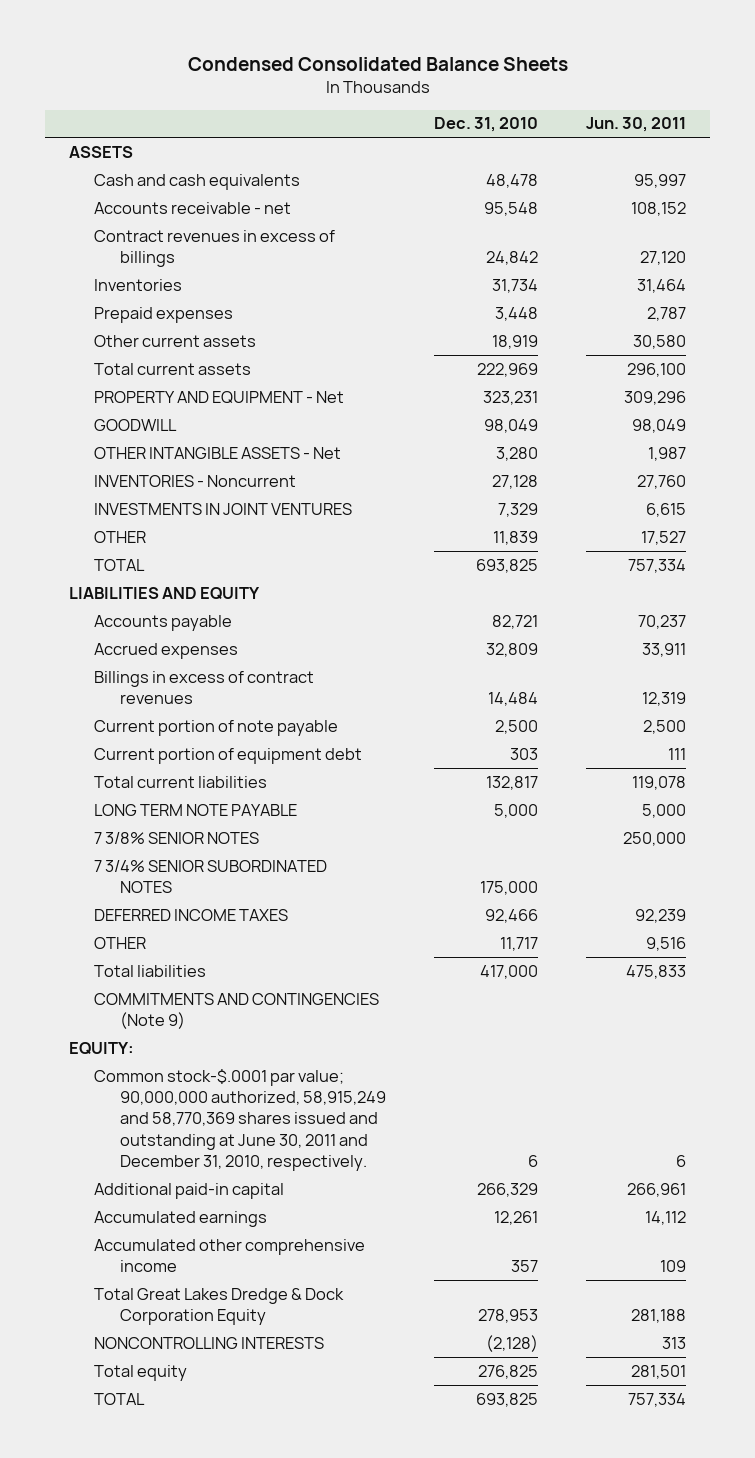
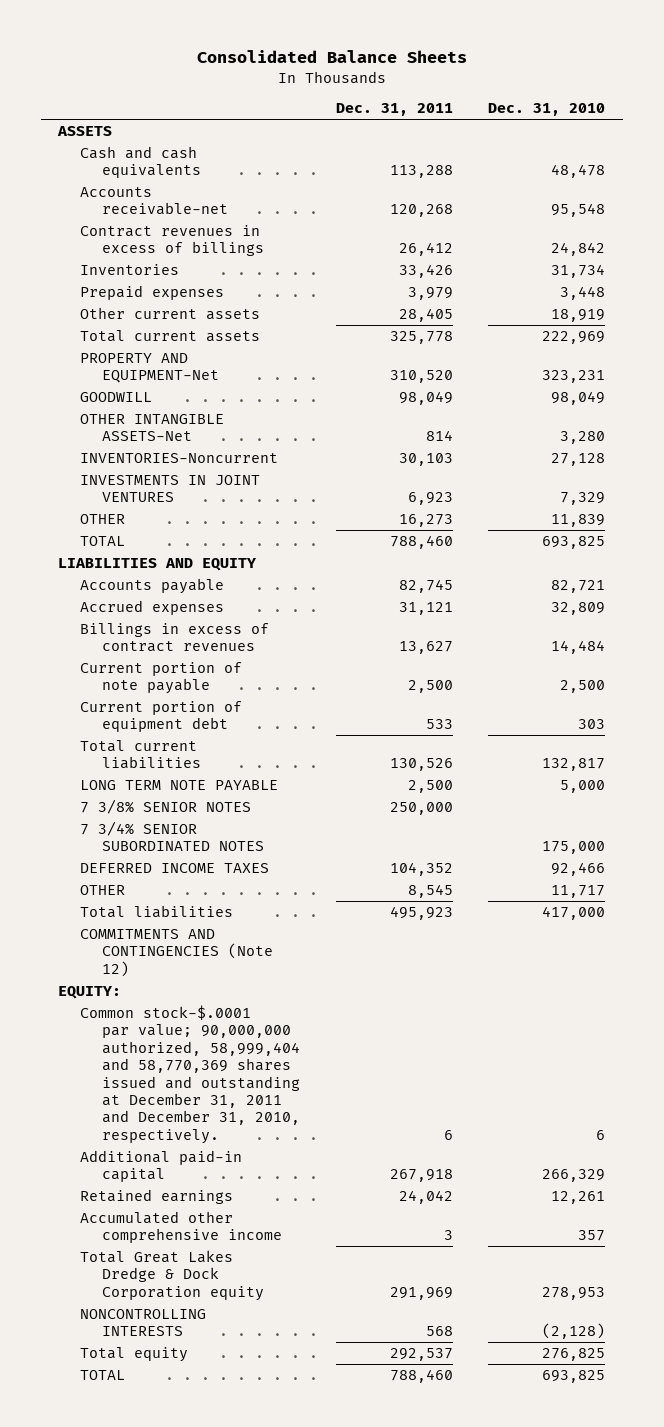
- Condensed Consolidated Balance Sheets
+ Consolidated Balance Sheets
- | Dec. 31, 2010 | Jun. 30, 2011
+ | Dec. 31, 2011 | Dec. 31, 2010
- Accounts receivable - net | 95,548 | 108,152
+ Accounts receivable-net | 120,268 | 95,548
- PROPERTY AND EQUIPMENT - Net | 323,231 | 309,296
+ PROPERTY AND EQUIPMENT-Net | 310,520 | 323,231
- OTHER INTANGIBLE ASSETS - Net | 3,280 | 1,987
- INVENTORIES - Noncurrent | 27,128 | 27,760
+ OTHER INTANGIBLE ASSETS-Net | 814 | 3,280
+ INVENTORIES-Noncurrent | 30,103 | 27,128
- COMMITMENTS AND CONTINGENCIES (Note 9)
+ COMMITMENTS AND CONTINGENCIES (Note 12)
- Common stock-$.0001 par value; 90,000,000 authorized, 58,915,249 and 58,770,369 shares issued and outstanding at June 30, 2011 and December 31, 2010, respectively. | 6 | 6
+ Common stock-$.0001 par value; 90,000,000 authorized, 58,999,404 and 58,770,369 shares issued and outstanding at December 31, 2011 and December 31, 2010, respectively. | 6 | 6
- Accumulated earnings | 12,261 | 14,112
+ Retained earnings | 24,042 | 12,261
- Total Great Lakes Dredge & Dock Corporation Equity | 278,953 | 281,188
+ Total Great Lakes Dredge & Dock Corporation equity | 291,969 | 278,953

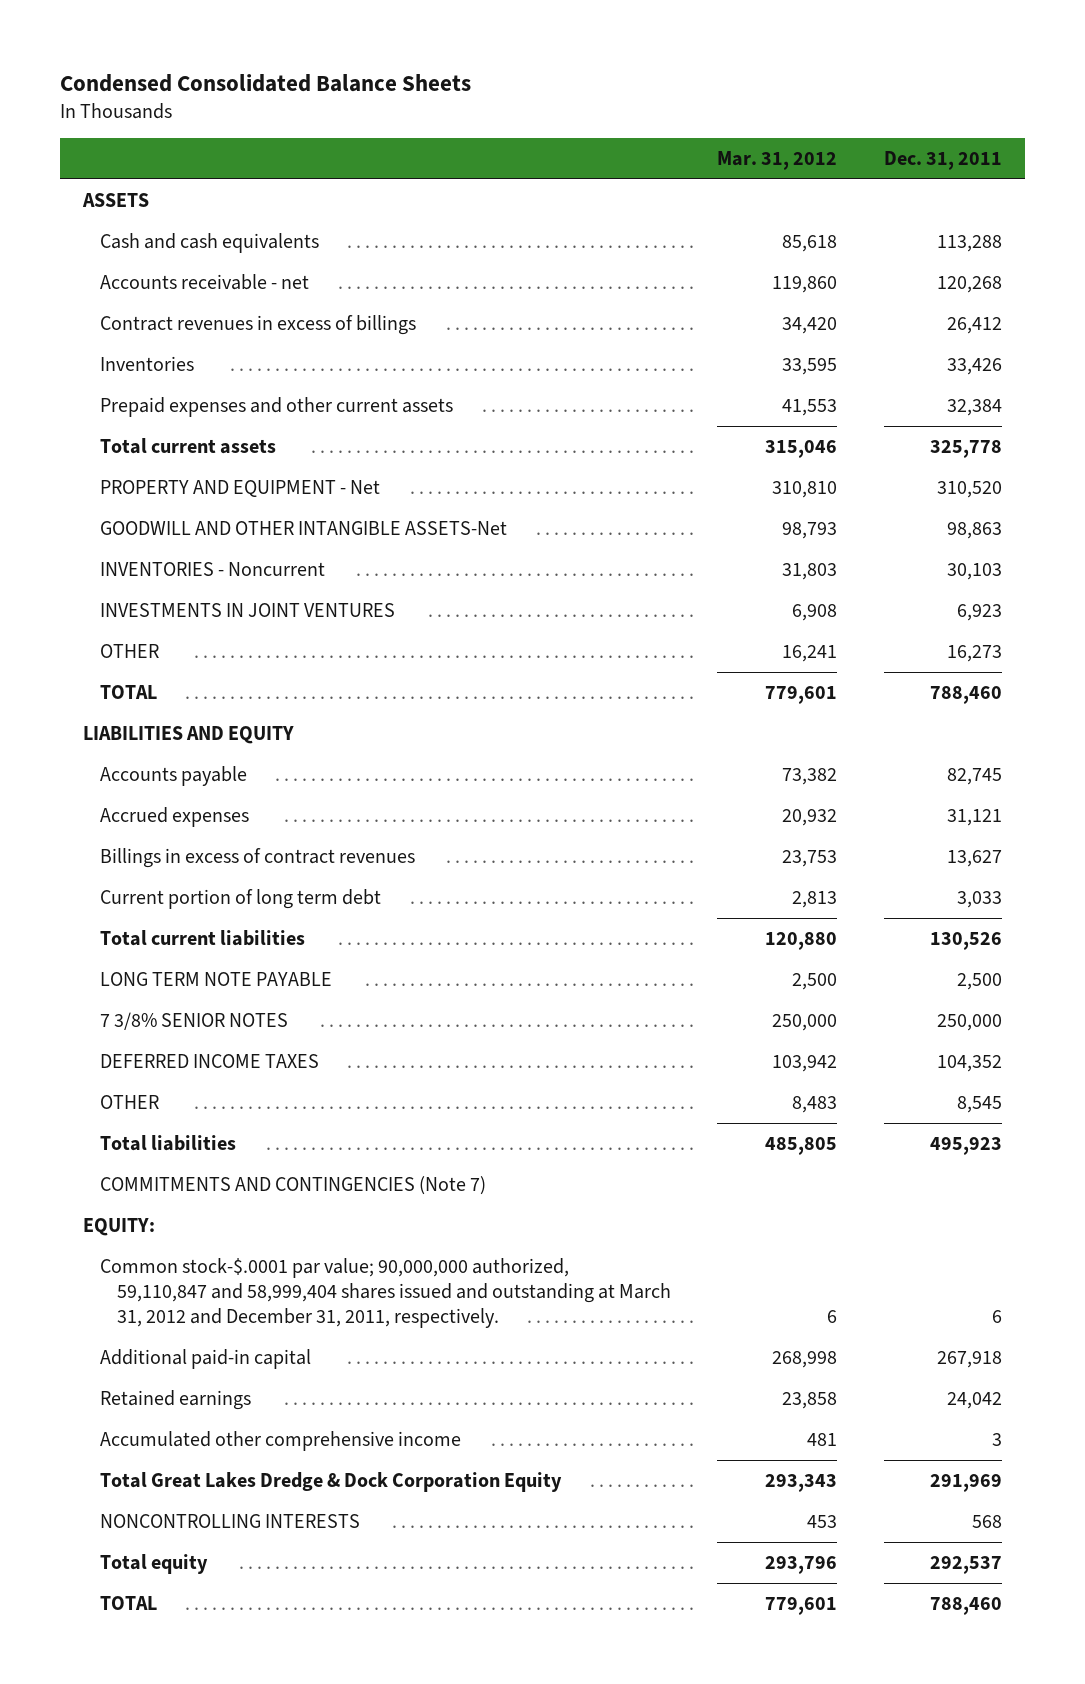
- Consolidated Balance Sheets
+ Condensed Consolidated Balance Sheets
- | Dec. 31, 2011 | Dec. 31, 2010
+ | Mar. 31, 2012 | Dec. 31, 2011
- Accounts receivable-net | 120,268 | 95,548
+ Accounts receivable - net | 119,860 | 120,268
- Prepaid expenses | 3,979 | 3,448
- Other current assets | 28,405 | 18,919
+ Prepaid expenses and other current assets | 41,553 | 32,384
- PROPERTY AND EQUIPMENT-Net | 310,520 | 323,231
- GOODWILL | 98,049 | 98,049
- OTHER INTANGIBLE ASSETS-Net | 814 | 3,280
- INVENTORIES-Noncurrent | 30,103 | 27,128
+ PROPERTY AND EQUIPMENT - Net | 310,810 | 310,520
+ GOODWILL AND OTHER INTANGIBLE ASSETS-Net | 98,793 | 98,863
+ INVENTORIES - Noncurrent | 31,803 | 30,103
- Current portion of note payable | 2,500 | 2,500
- Current portion of equipment debt | 533 | 303
+ Current portion of long term debt | 2,813 | 3,033
- 7 3/4% SENIOR SUBORDINATED NOTES | | 175,000
- COMMITMENTS AND CONTINGENCIES (Note 12)
+ COMMITMENTS AND CONTINGENCIES (Note 7)
- Common stock-$.0001 par value; 90,000,000 authorized, 58,999,404 and 58,770,369 shares issued and outstanding at December 31, 2011 and December 31, 2010, respectively. | 6 | 6
+ Common stock-$.0001 par value; 90,000,000 authorized, 59,110,847 and 58,999,404 shares issued and outstanding at March 31, 2012 and December 31, 2011, respectively. | 6 | 6
- Total Great Lakes Dredge & Dock Corporation equity | 291,969 | 278,953
+ Total Great Lakes Dredge & Dock Corporation Equity | 293,343 | 291,969

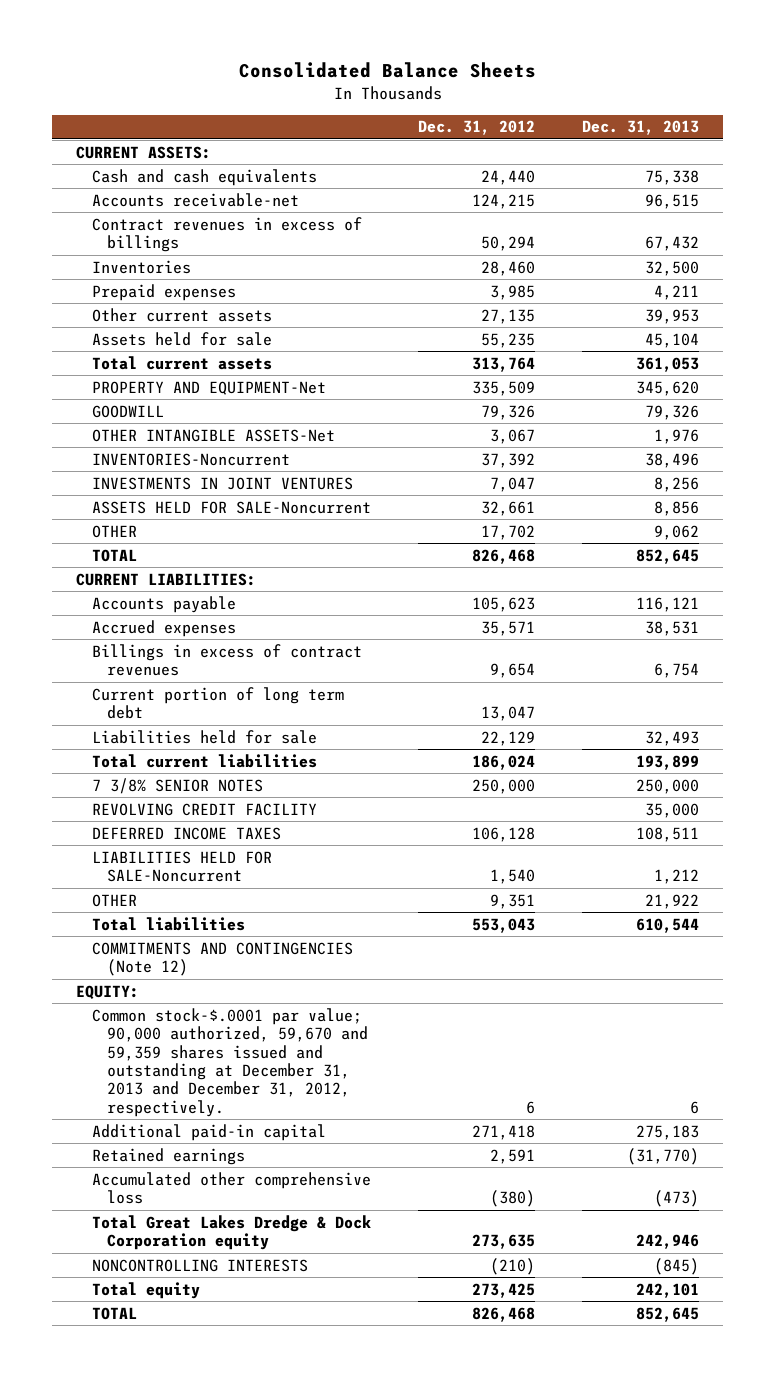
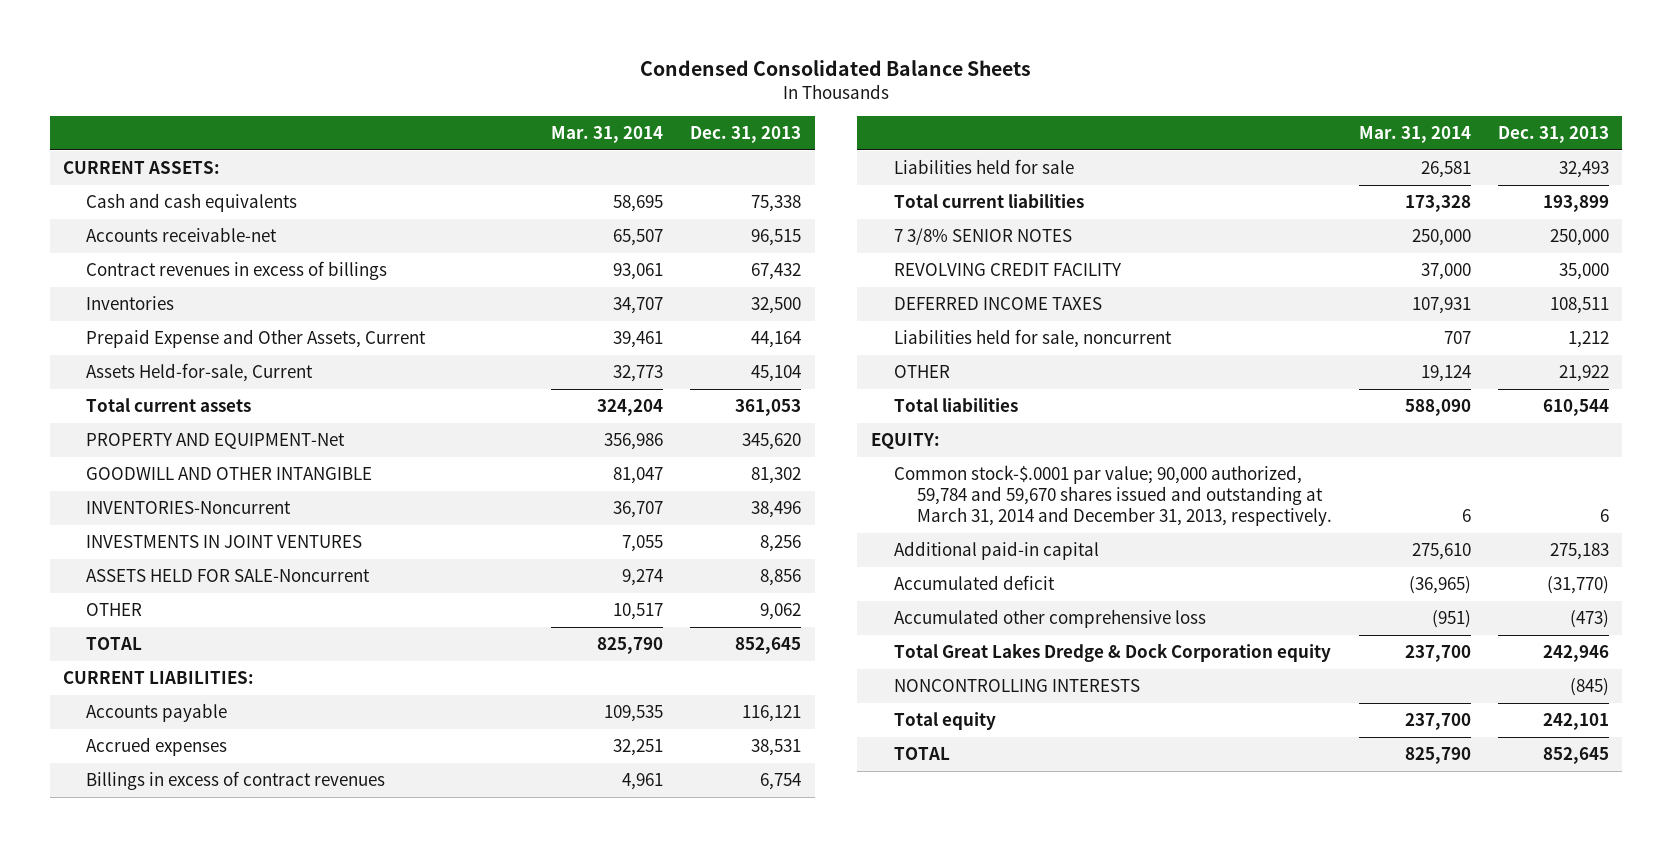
- Consolidated Balance Sheets
+ Condensed Consolidated Balance Sheets
- | Dec. 31, 2012 | Dec. 31, 2013
+ | Mar. 31, 2014 | Dec. 31, 2013
- Prepaid expenses | 3,985 | 4,211
- Other current assets | 27,135 | 39,953
- Assets held for sale | 55,235 | 45,104
+ Prepaid Expense and Other Assets, Current | 39,461 | 44,164
+ Assets Held-for-sale, Current | 32,773 | 45,104
- GOODWILL | 79,326 | 79,326
- OTHER INTANGIBLE ASSETS-Net | 3,067 | 1,976
+ GOODWILL AND OTHER INTANGIBLE | 81,047 | 81,302
- Current portion of long term debt | 13,047 |
- LIABILITIES HELD FOR SALE-Noncurrent | 1,540 | 1,212
+ Liabilities held for sale, noncurrent | 707 | 1,212
- COMMITMENTS AND CONTINGENCIES (Note 12)
- Common stock-$.0001 par value; 90,000 authorized, 59,670 and 59,359 shares issued and outstanding at December 31, 2013 and December 31, 2012, respectively. | 6 | 6
+ Common stock-$.0001 par value; 90,000 authorized, 59,784 and 59,670 shares issued and outstanding at March 31, 2014 and December 31, 2013, respectively. | 6 | 6
- Retained earnings | 2,591 | (31,770)
+ Accumulated deficit | (36,965) | (31,770)

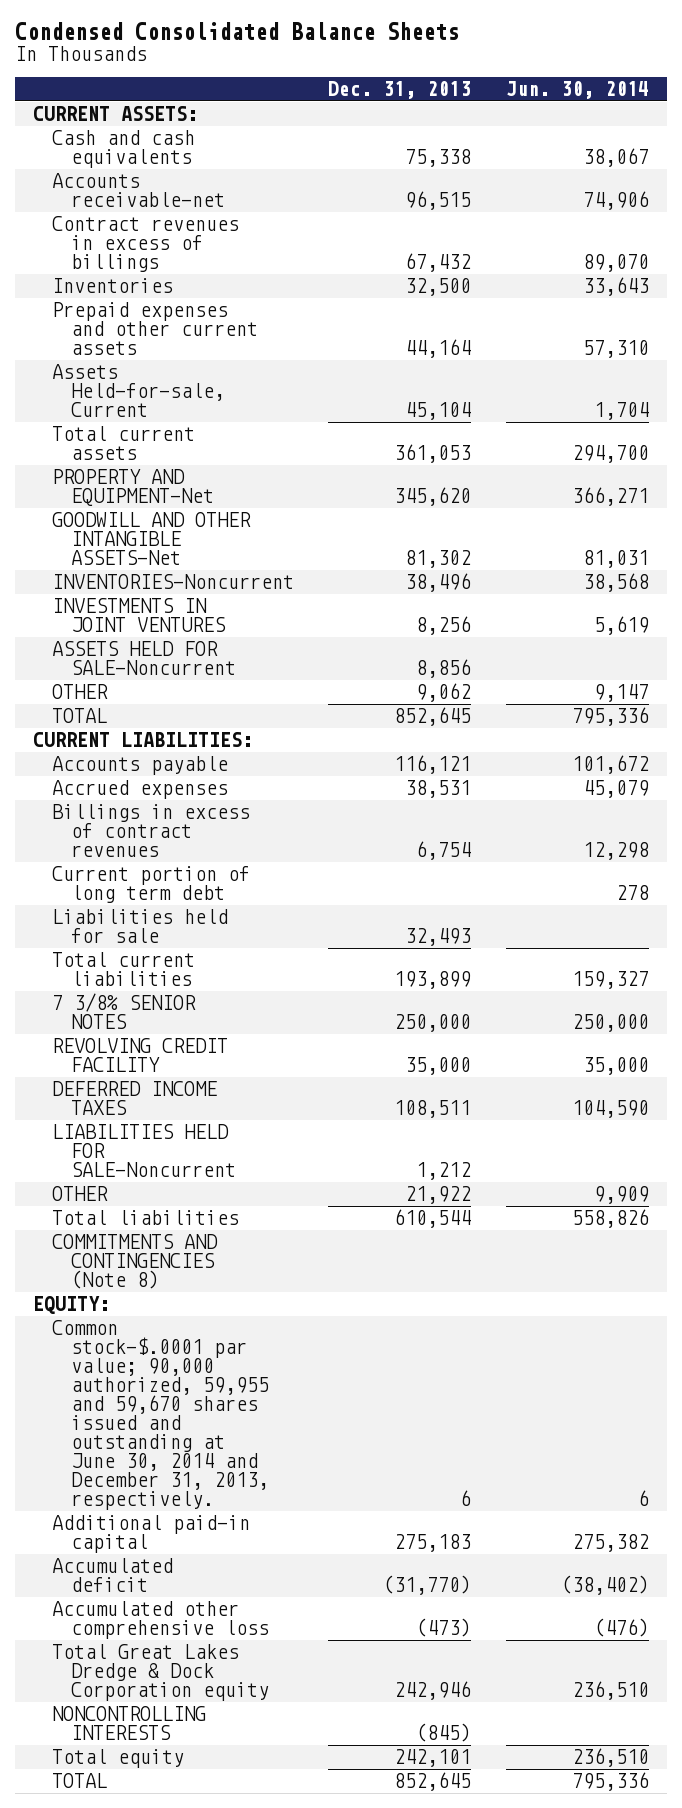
- | Mar. 31, 2014 | Dec. 31, 2013
+ | Dec. 31, 2013 | Jun. 30, 2014
- Prepaid Expense and Other Assets, Current | 39,461 | 44,164
+ Prepaid expenses and other current assets | 44,164 | 57,310
- GOODWILL AND OTHER INTANGIBLE | 81,047 | 81,302
+ GOODWILL AND OTHER INTANGIBLE ASSETS-Net | 81,302 | 81,031
+ Current portion of long term debt | | 278
- Liabilities held for sale, noncurrent | 707 | 1,212
+ LIABILITIES HELD FOR SALE-Noncurrent | 1,212 |
+ COMMITMENTS AND CONTINGENCIES (Note 8)
- Common stock-$.0001 par value; 90,000 authorized, 59,784 and 59,670 shares issued and outstanding at March 31, 2014 and December 31, 2013, respectively. | 6 | 6
+ Common stock-$.0001 par value; 90,000 authorized, 59,955 and 59,670 shares issued and outstanding at June 30, 2014 and December 31, 2013, respectively. | 6 | 6

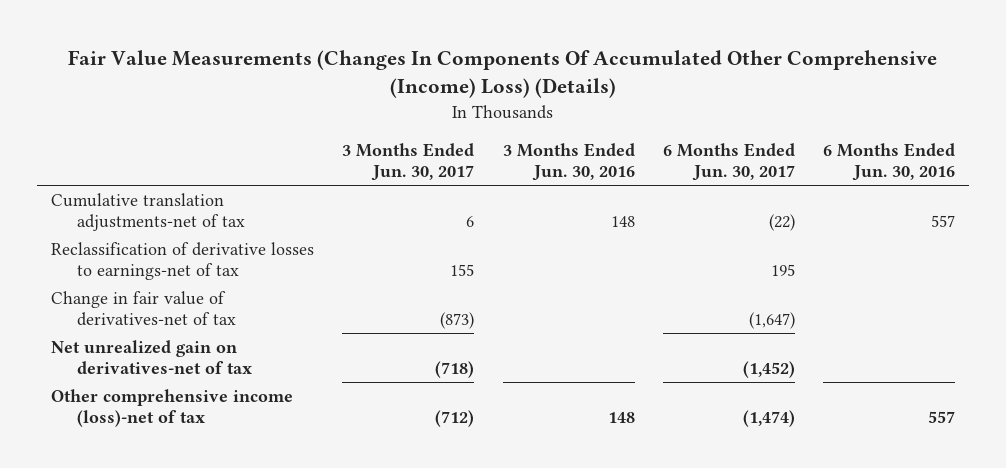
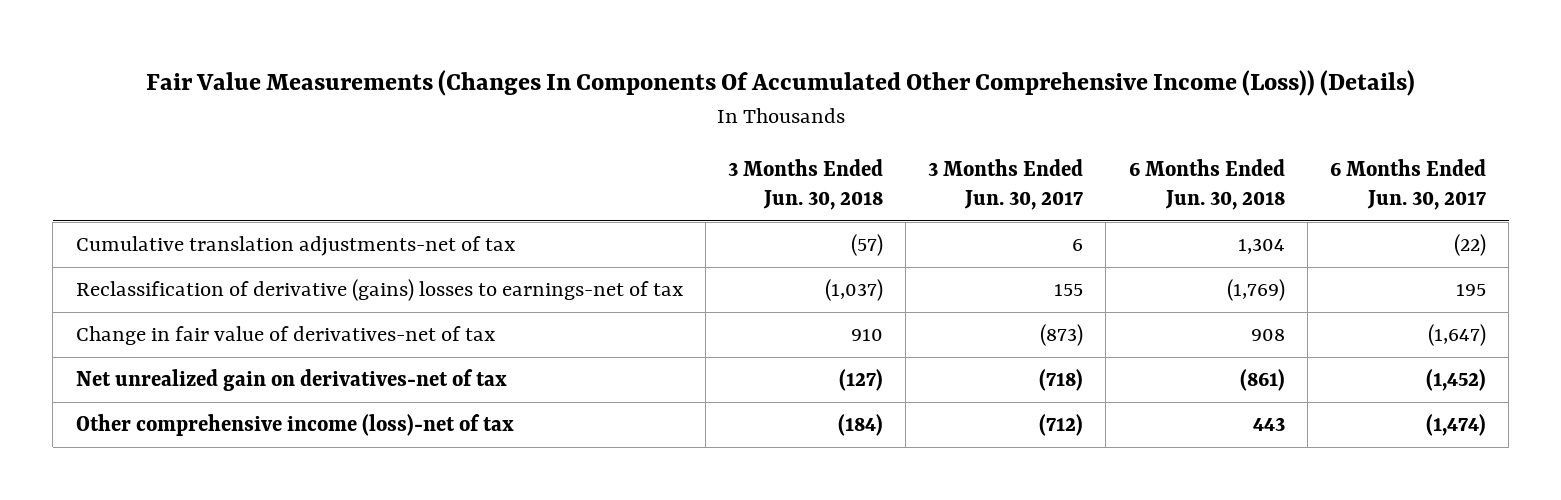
- Fair Value Measurements (Changes In Components Of Accumulated Other Comprehensive (Income) Loss) (Details)
+ Fair Value Measurements (Changes In Components Of Accumulated Other Comprehensive Income (Loss)) (Details)
- | 3 Months Ended Jun. 30, 2017 | 3 Months Ended Jun. 30, 2016 | 6 Months Ended Jun. 30, 2017 | 6 Months Ended Jun. 30, 2016
+ | 3 Months Ended Jun. 30, 2018 | 3 Months Ended Jun. 30, 2017 | 6 Months Ended Jun. 30, 2018 | 6 Months Ended Jun. 30, 2017
- Reclassification of derivative losses to earnings-net of tax | 155 | | 195 |
+ Reclassification of derivative (gains) losses to earnings-net of tax | (1,037) | 155 | (1,769) | 195

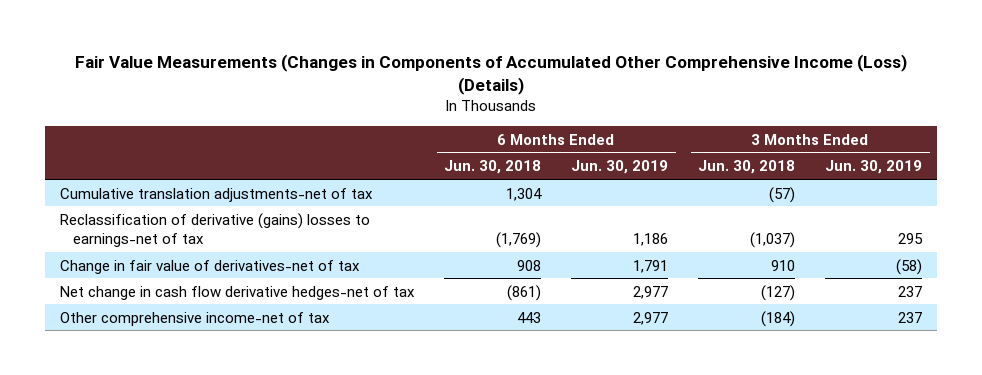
- Fair Value Measurements (Changes In Components Of Accumulated Other Comprehensive Income (Loss)) (Details)
+ Fair Value Measurements (Changes in Components of Accumulated Other Comprehensive Income (Loss) (Details)
- | 3 Months Ended Jun. 30, 2018 | 3 Months Ended Jun. 30, 2017 | 6 Months Ended Jun. 30, 2018 | 6 Months Ended Jun. 30, 2017
+ | 6 Months Ended Jun. 30, 2018 | 6 Months Ended Jun. 30, 2019 | 3 Months Ended Jun. 30, 2018 | 3 Months Ended Jun. 30, 2019
- Net unrealized gain on derivatives-net of tax | (127) | (718) | (861) | (1,452)
- Other comprehensive income (loss)-net of tax | (184) | (712) | 443 | (1,474)
+ Net change in cash flow derivative hedges-net of tax | (861) | 2,977 | (127) | 237
+ Other comprehensive income-net of tax | 443 | 2,977 | (184) | 237

